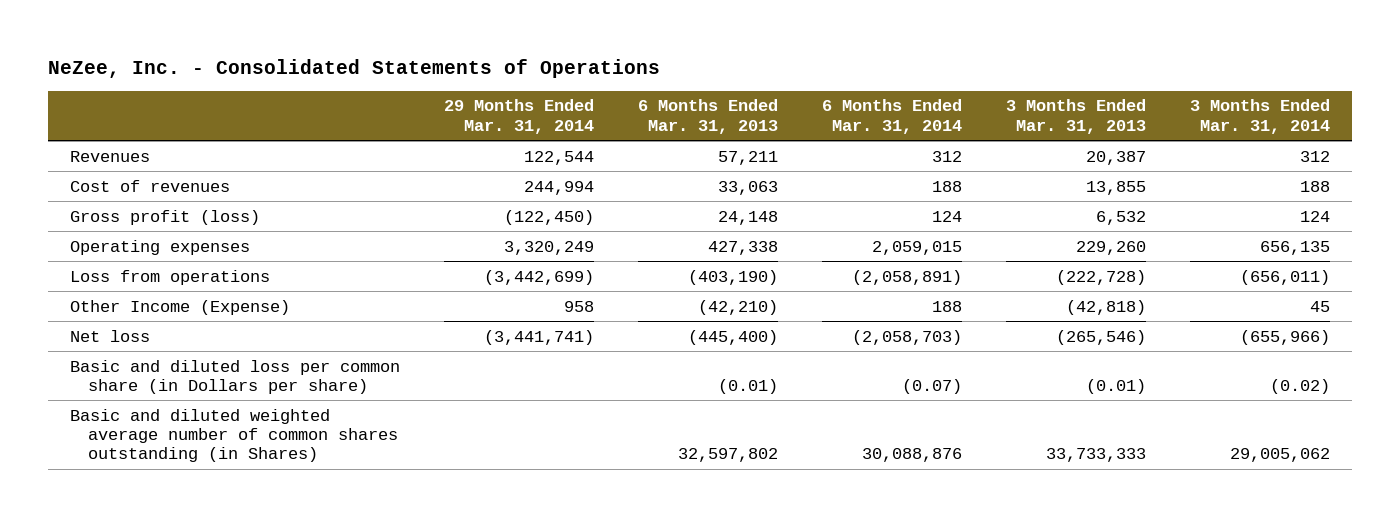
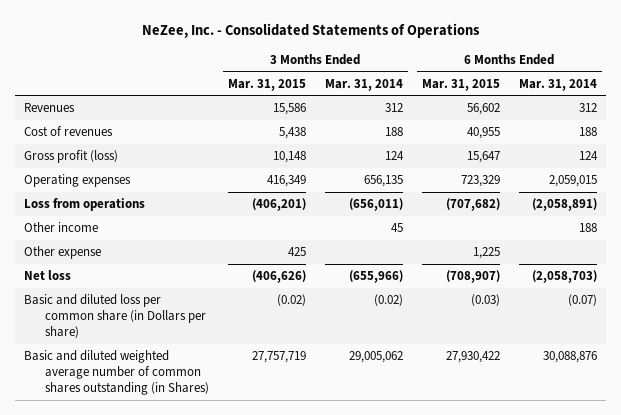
- | 29 Months Ended Mar. 31, 2014 | 6 Months Ended Mar. 31, 2013 | 6 Months Ended Mar. 31, 2014 | 3 Months Ended Mar. 31, 2013 | 3 Months Ended Mar. 31, 2014
+ | 3 Months Ended Mar. 31, 2015 | 3 Months Ended Mar. 31, 2014 | 6 Months Ended Mar. 31, 2015 | 6 Months Ended Mar. 31, 2014
- Other Income (Expense) | 958 | (42,210) | 188 | (42,818) | 45
+ Other income | | 45 | | 188
+ Other expense | 425 | | 1,225 |

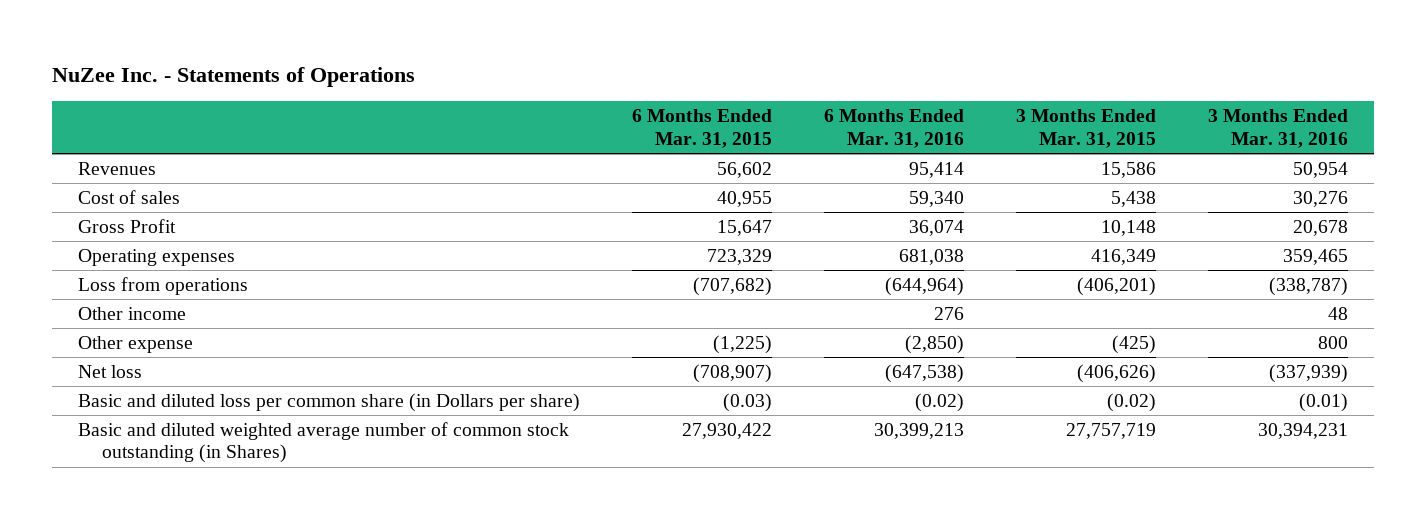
- NeZee, Inc. - Consolidated Statements of Operations
+ NuZee Inc. - Statements of Operations
- | 3 Months Ended Mar. 31, 2015 | 3 Months Ended Mar. 31, 2014 | 6 Months Ended Mar. 31, 2015 | 6 Months Ended Mar. 31, 2014
+ | 6 Months Ended Mar. 31, 2015 | 6 Months Ended Mar. 31, 2016 | 3 Months Ended Mar. 31, 2015 | 3 Months Ended Mar. 31, 2016
- Cost of revenues | 5,438 | 188 | 40,955 | 188
- Gross profit (loss) | 10,148 | 124 | 15,647 | 124
+ Cost of sales | 40,955 | 59,340 | 5,438 | 30,276
+ Gross Profit | 15,647 | 36,074 | 10,148 | 20,678
- Other expense | 425 | | 1,225 |
+ Other expense | (1,225) | (2,850) | (425) | 800
- Basic and diluted weighted average number of common shares outstanding (in Shares) | 27,757,719 | 29,005,062 | 27,930,422 | 30,088,876
+ Basic and diluted weighted average number of common stock outstanding (in Shares) | 27,930,422 | 30,399,213 | 27,757,719 | 30,394,231

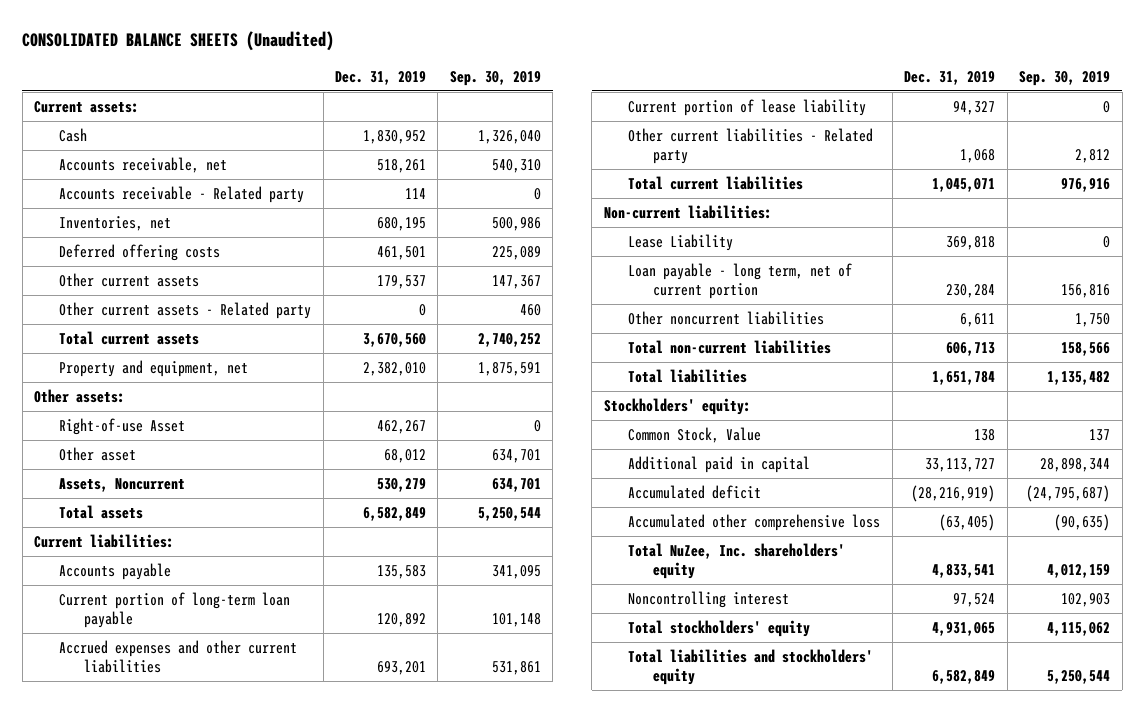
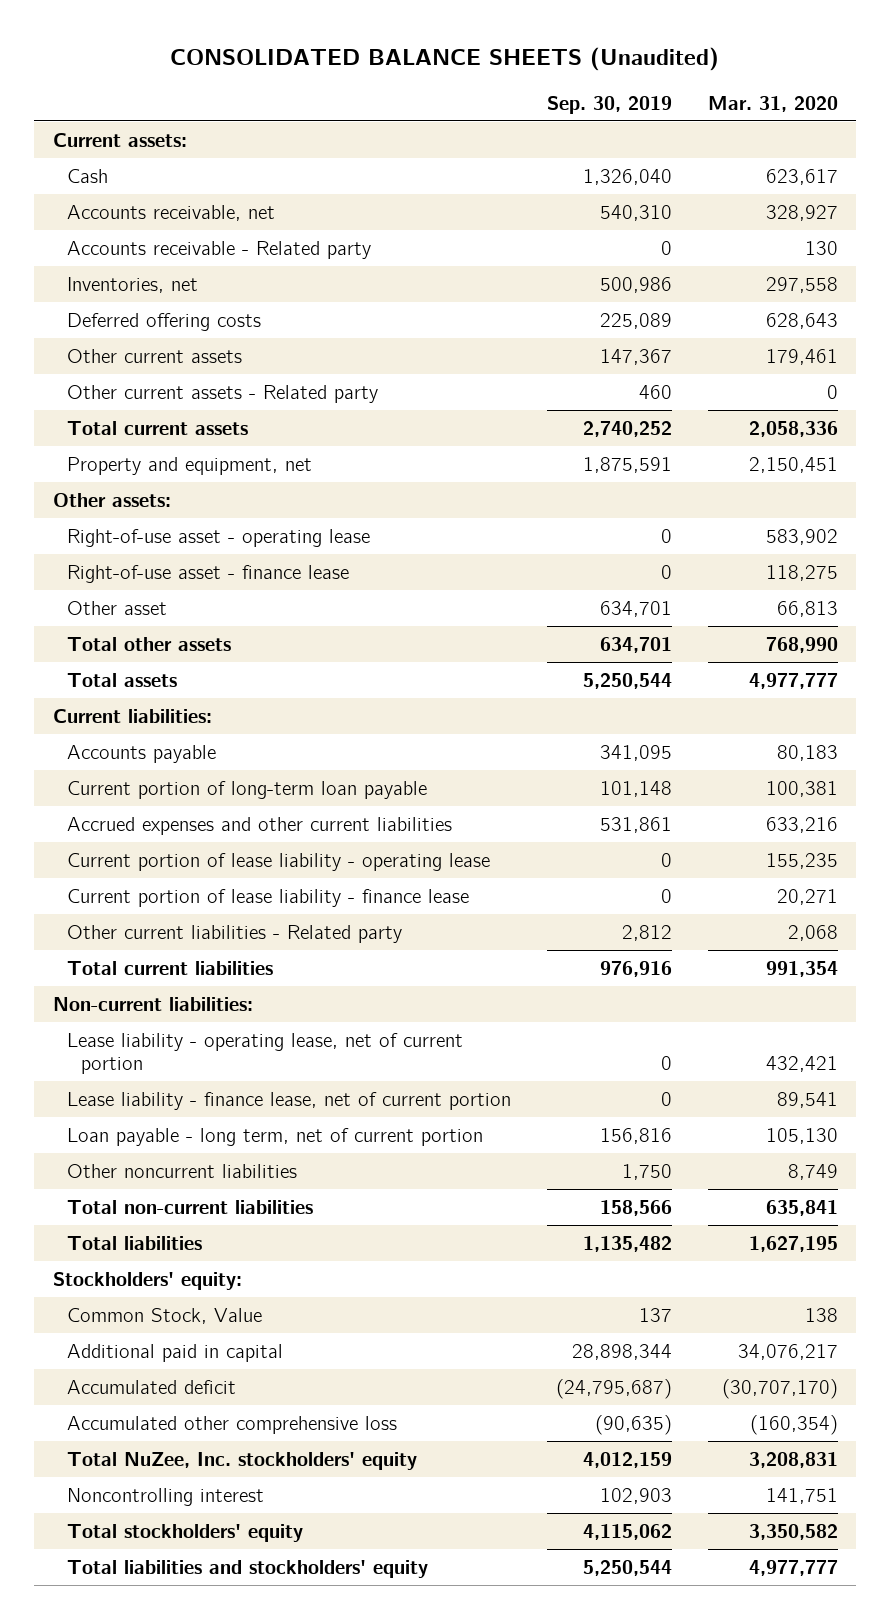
- | Dec. 31, 2019 | Sep. 30, 2019
+ | Sep. 30, 2019 | Mar. 31, 2020
- Right-of-use Asset | 462,267 | 0
+ Right-of-use asset - operating lease | 0 | 583,902
+ Right-of-use asset - finance lease | 0 | 118,275
- Assets, Noncurrent | 530,279 | 634,701
+ Total other assets | 634,701 | 768,990
- Current portion of lease liability | 94,327 | 0
+ Current portion of lease liability - operating lease | 0 | 155,235
+ Current portion of lease liability - finance lease | 0 | 20,271
- Lease Liability | 369,818 | 0
+ Lease liability - operating lease, net of current portion | 0 | 432,421
+ Lease liability - finance lease, net of current portion | 0 | 89,541
- Total NuZee, Inc. shareholders' equity | 4,833,541 | 4,012,159
+ Total NuZee, Inc. stockholders' equity | 4,012,159 | 3,208,831

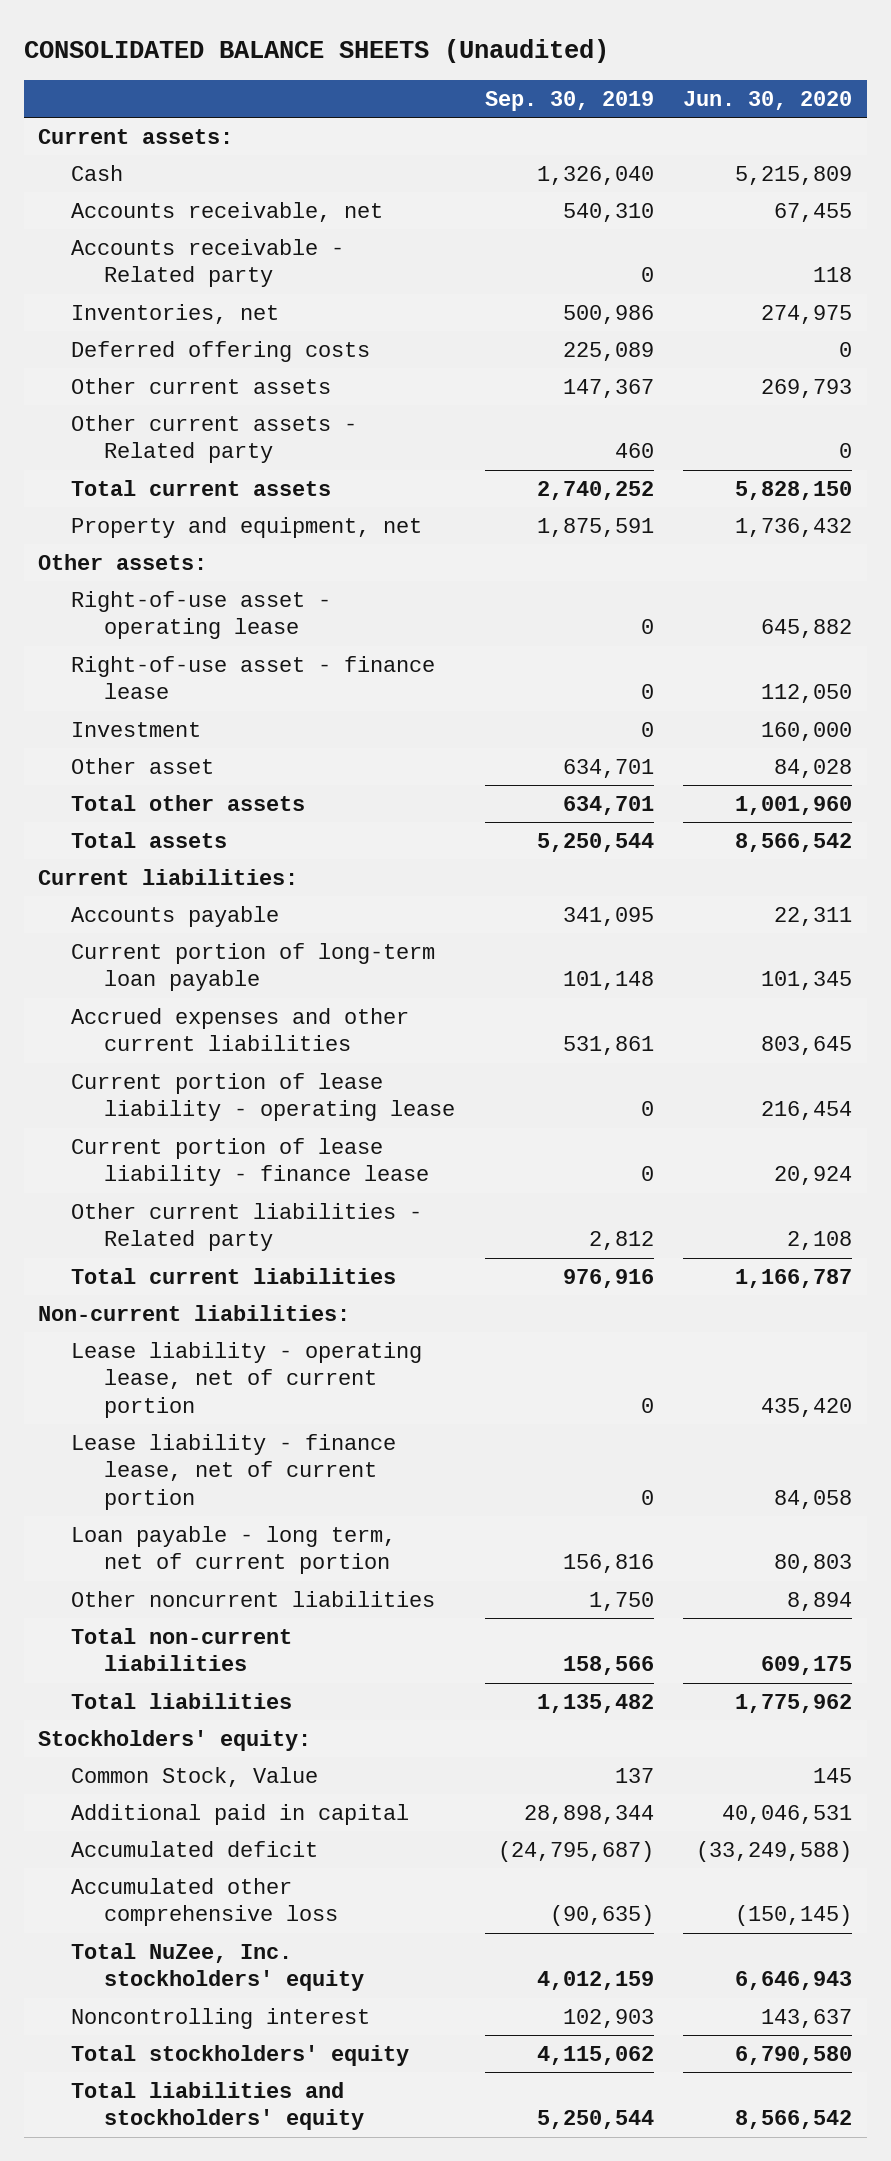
- | Sep. 30, 2019 | Mar. 31, 2020
+ | Sep. 30, 2019 | Jun. 30, 2020
+ Investment | 0 | 160,000

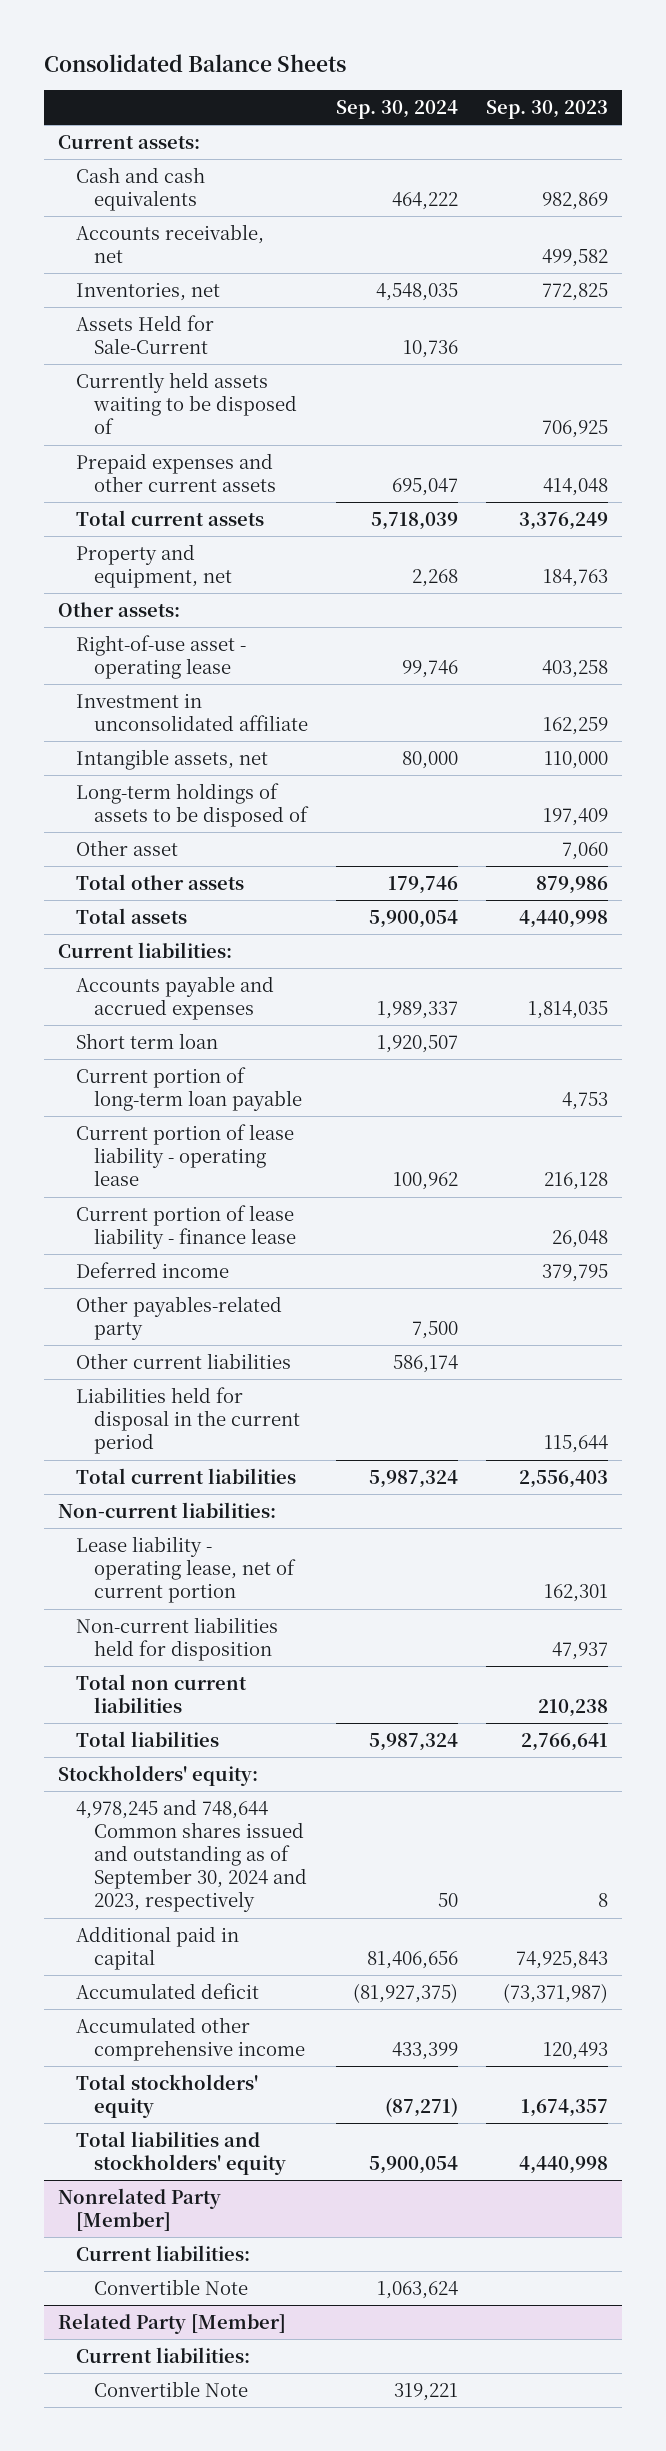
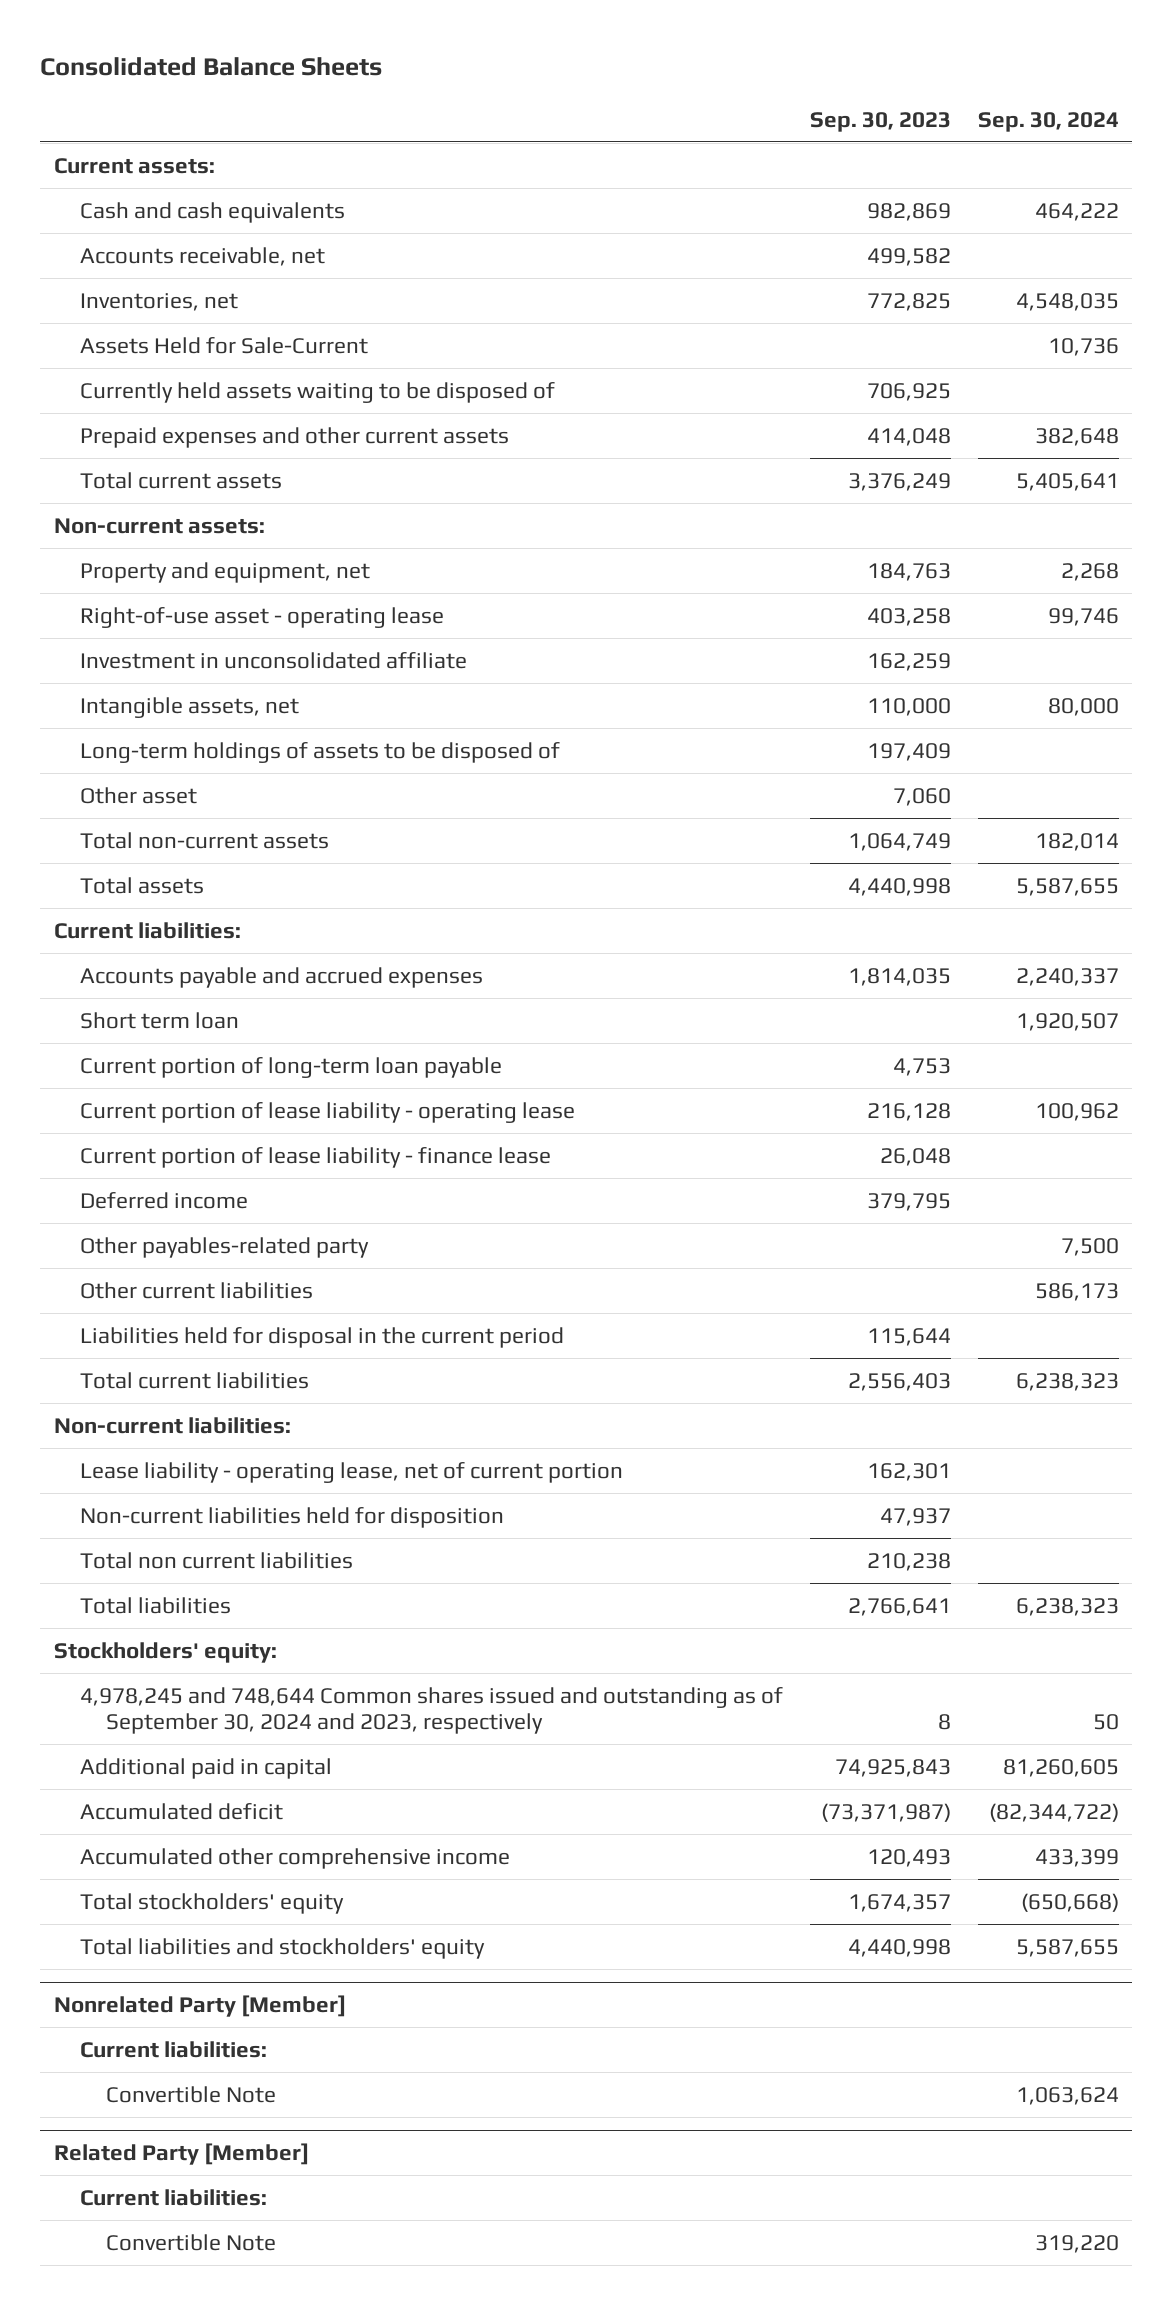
- | Sep. 30, 2024 | Sep. 30, 2023
+ | Sep. 30, 2023 | Sep. 30, 2024
- Prepaid expenses and other current assets | 695,047 | 414,048
- Total current assets | 5,718,039 | 3,376,249
+ Prepaid expenses and other current assets | 414,048 | 382,648
+ Total current assets | 3,376,249 | 5,405,641
+ Non-current assets:
- Other assets:
- Total other assets | 179,746 | 879,986
- Total assets | 5,900,054 | 4,440,998
+ Total non-current assets | 1,064,749 | 182,014
+ Total assets | 4,440,998 | 5,587,655
- Accounts payable and accrued expenses | 1,989,337 | 1,814,035
+ Accounts payable and accrued expenses | 1,814,035 | 2,240,337
- Other current liabilities | 586,174 |
+ Other current liabilities | | 586,173
- Total current liabilities | 5,987,324 | 2,556,403
+ Total current liabilities | 2,556,403 | 6,238,323
- Total liabilities | 5,987,324 | 2,766,641
+ Total liabilities | 2,766,641 | 6,238,323
- Additional paid in capital | 81,406,656 | 74,925,843
- Accumulated deficit | (81,927,375) | (73,371,987)
+ Additional paid in capital | 74,925,843 | 81,260,605
+ Accumulated deficit | (73,371,987) | (82,344,722)
- Total stockholders' equity | (87,271) | 1,674,357
- Total liabilities and stockholders' equity | 5,900,054 | 4,440,998
+ Total stockholders' equity | 1,674,357 | (650,668)
+ Total liabilities and stockholders' equity | 4,440,998 | 5,587,655
@ Related Party [Member]
- Convertible Note | 319,221 |
+ Convertible Note | | 319,220

